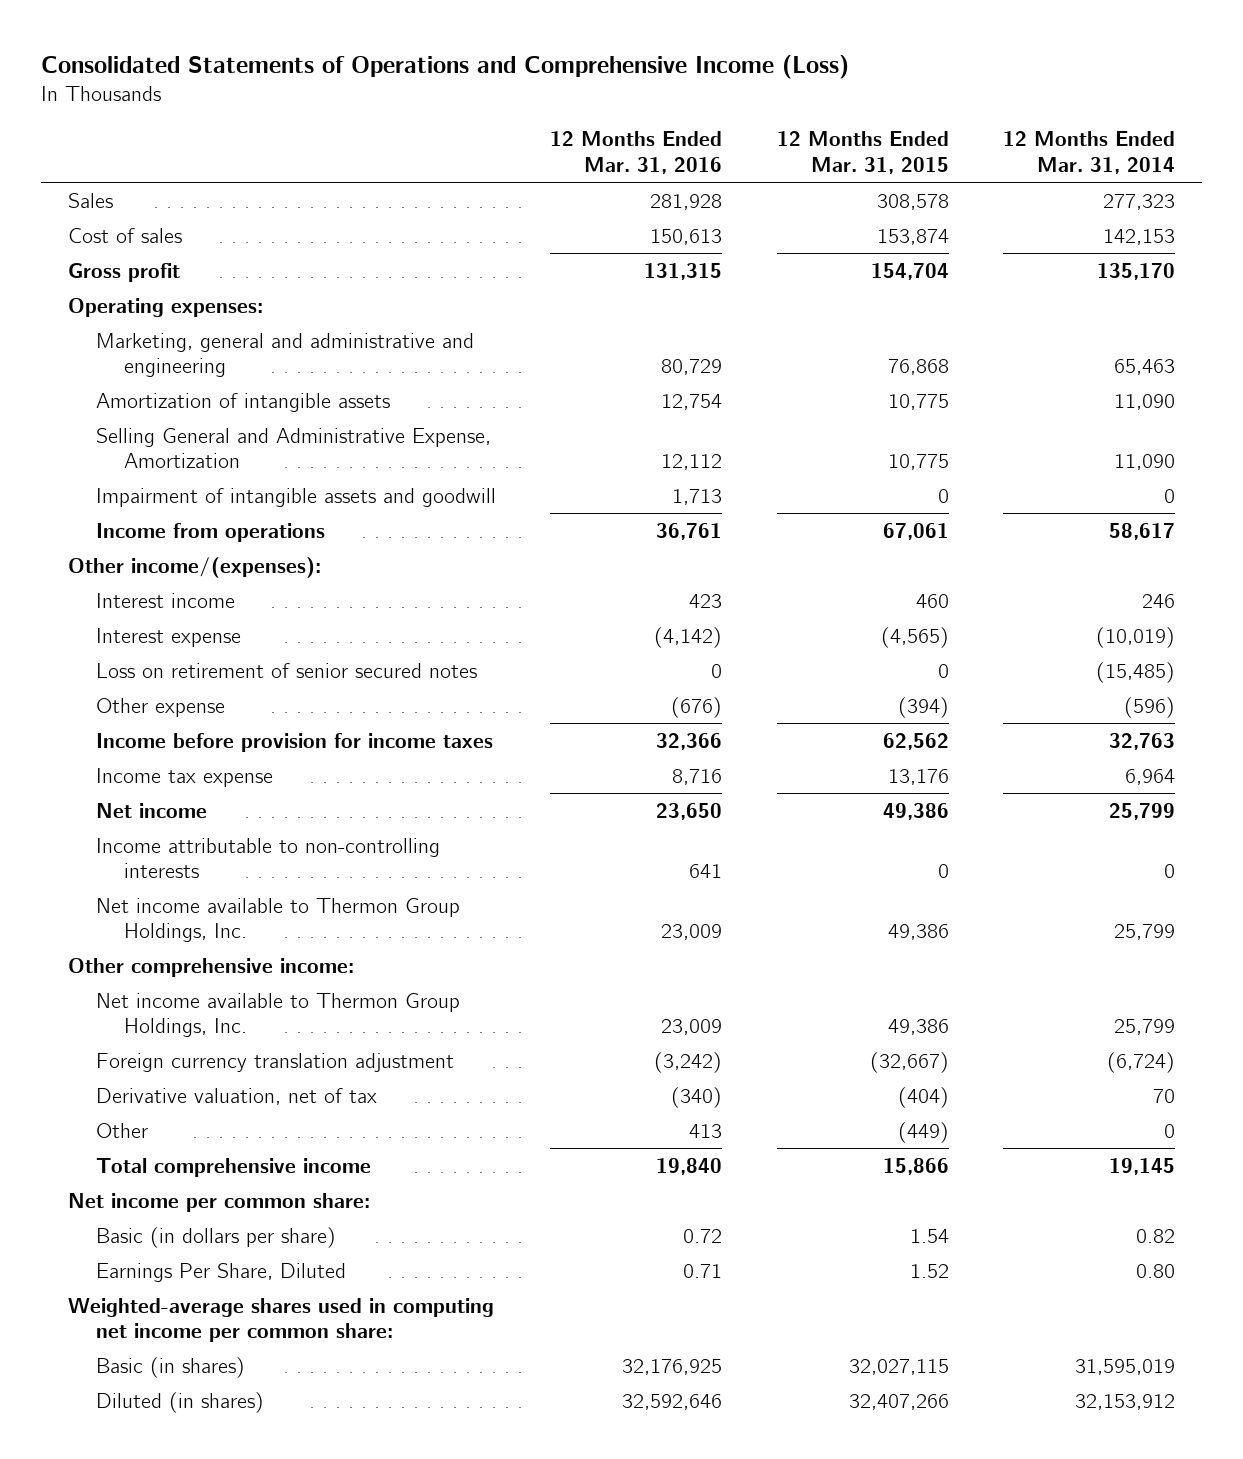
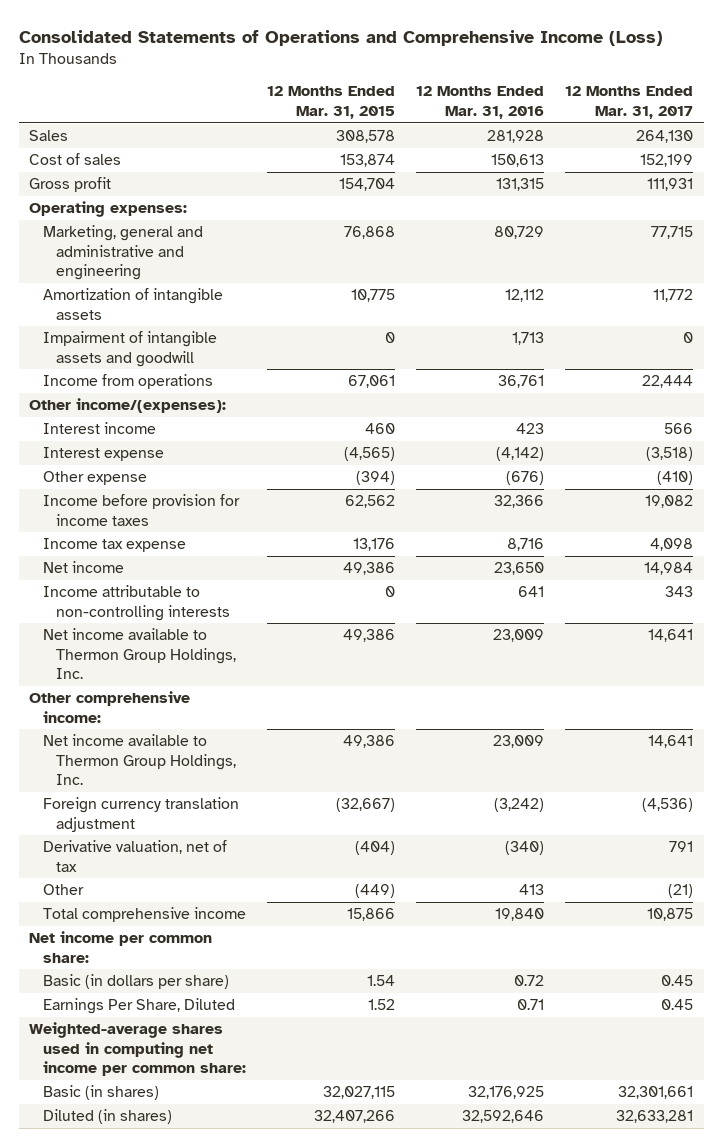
- | 12 Months Ended Mar. 31, 2016 | 12 Months Ended Mar. 31, 2015 | 12 Months Ended Mar. 31, 2014
+ | 12 Months Ended Mar. 31, 2015 | 12 Months Ended Mar. 31, 2016 | 12 Months Ended Mar. 31, 2017
- Amortization of intangible assets | 12,754 | 10,775 | 11,090
- Selling General and Administrative Expense, Amortization | 12,112 | 10,775 | 11,090
+ Amortization of intangible assets | 10,775 | 12,112 | 11,772
- Loss on retirement of senior secured notes | 0 | 0 | (15,485)

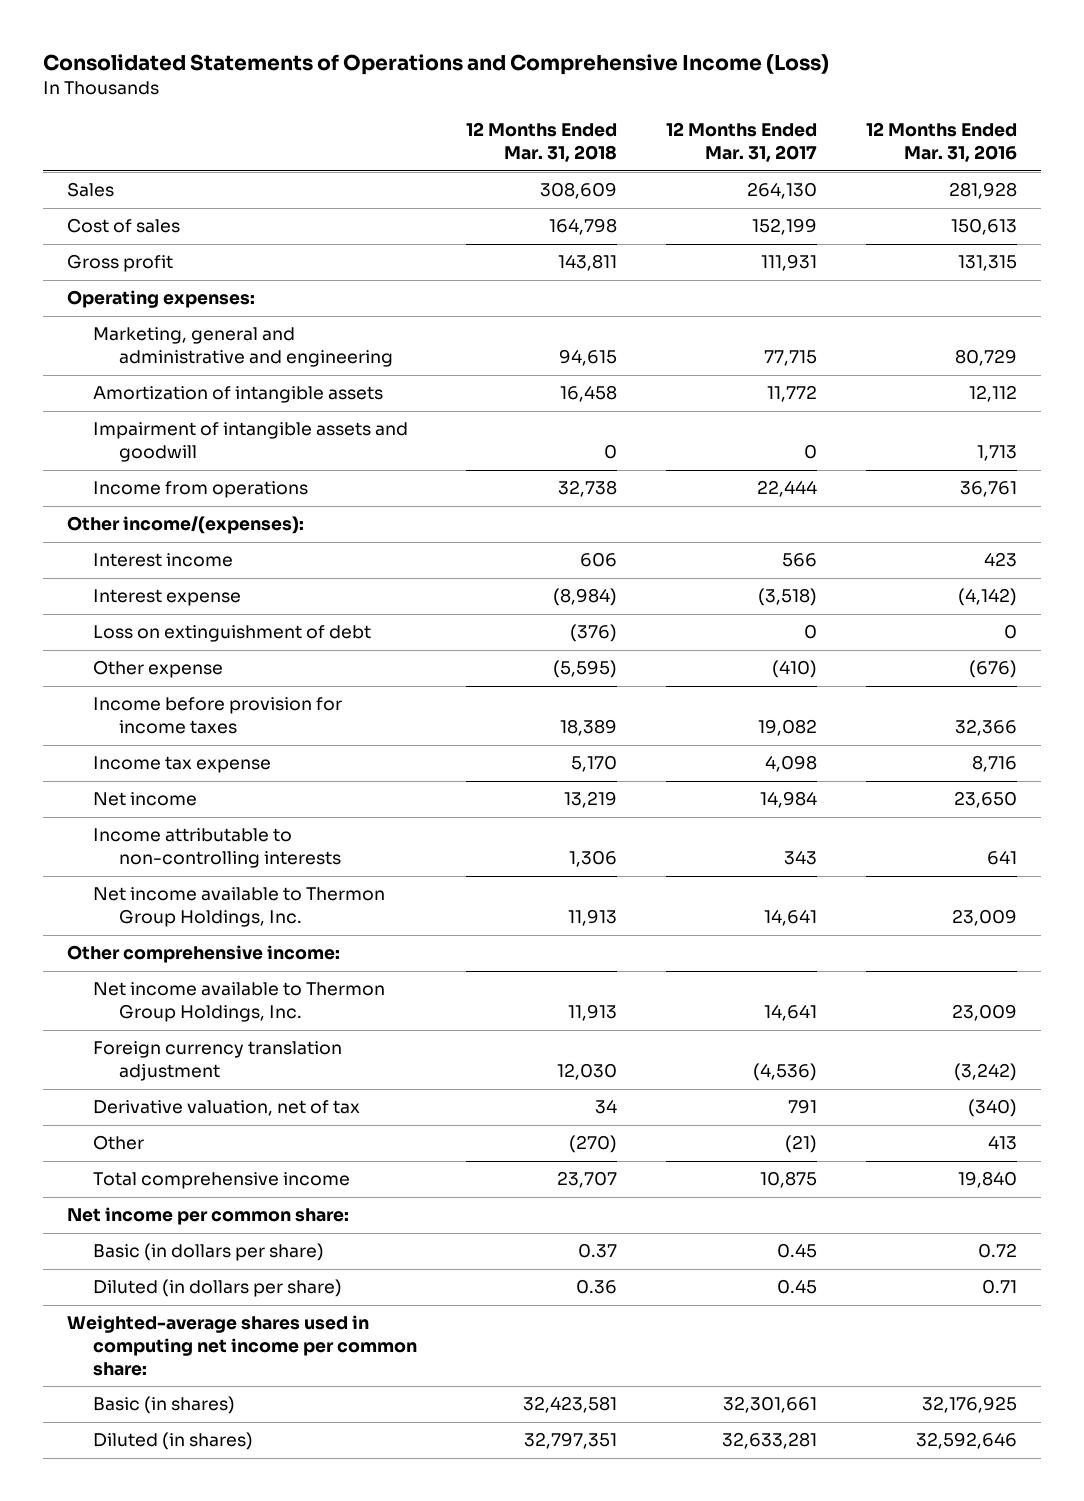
- | 12 Months Ended Mar. 31, 2015 | 12 Months Ended Mar. 31, 2016 | 12 Months Ended Mar. 31, 2017
+ | 12 Months Ended Mar. 31, 2018 | 12 Months Ended Mar. 31, 2017 | 12 Months Ended Mar. 31, 2016
+ Loss on extinguishment of debt | (376) | 0 | 0
- Earnings Per Share, Diluted | 1.52 | 0.71 | 0.45
+ Diluted (in dollars per share) | 0.36 | 0.45 | 0.71

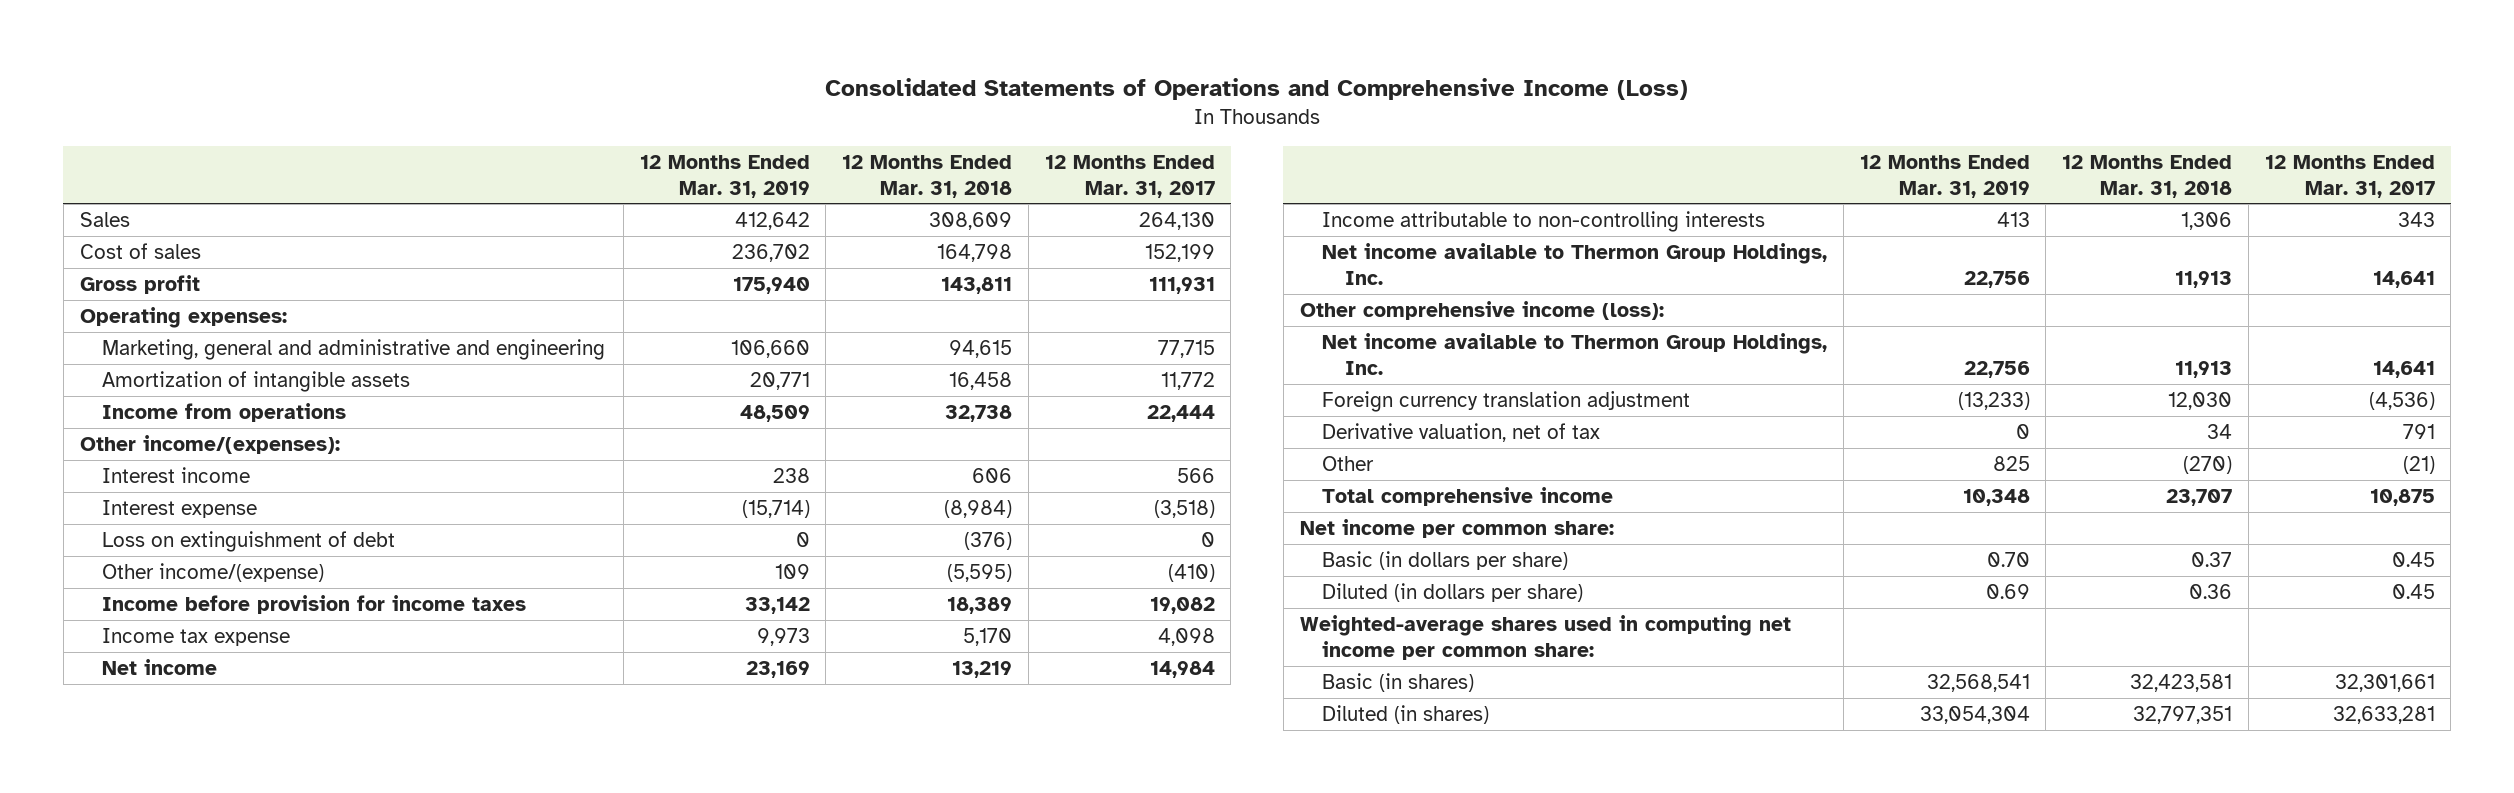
- | 12 Months Ended Mar. 31, 2018 | 12 Months Ended Mar. 31, 2017 | 12 Months Ended Mar. 31, 2016
+ | 12 Months Ended Mar. 31, 2019 | 12 Months Ended Mar. 31, 2018 | 12 Months Ended Mar. 31, 2017
- Impairment of intangible assets and goodwill | 0 | 0 | 1,713
- Other expense | (5,595) | (410) | (676)
+ Other income/(expense) | 109 | (5,595) | (410)
- Other comprehensive income:
+ Other comprehensive income (loss):

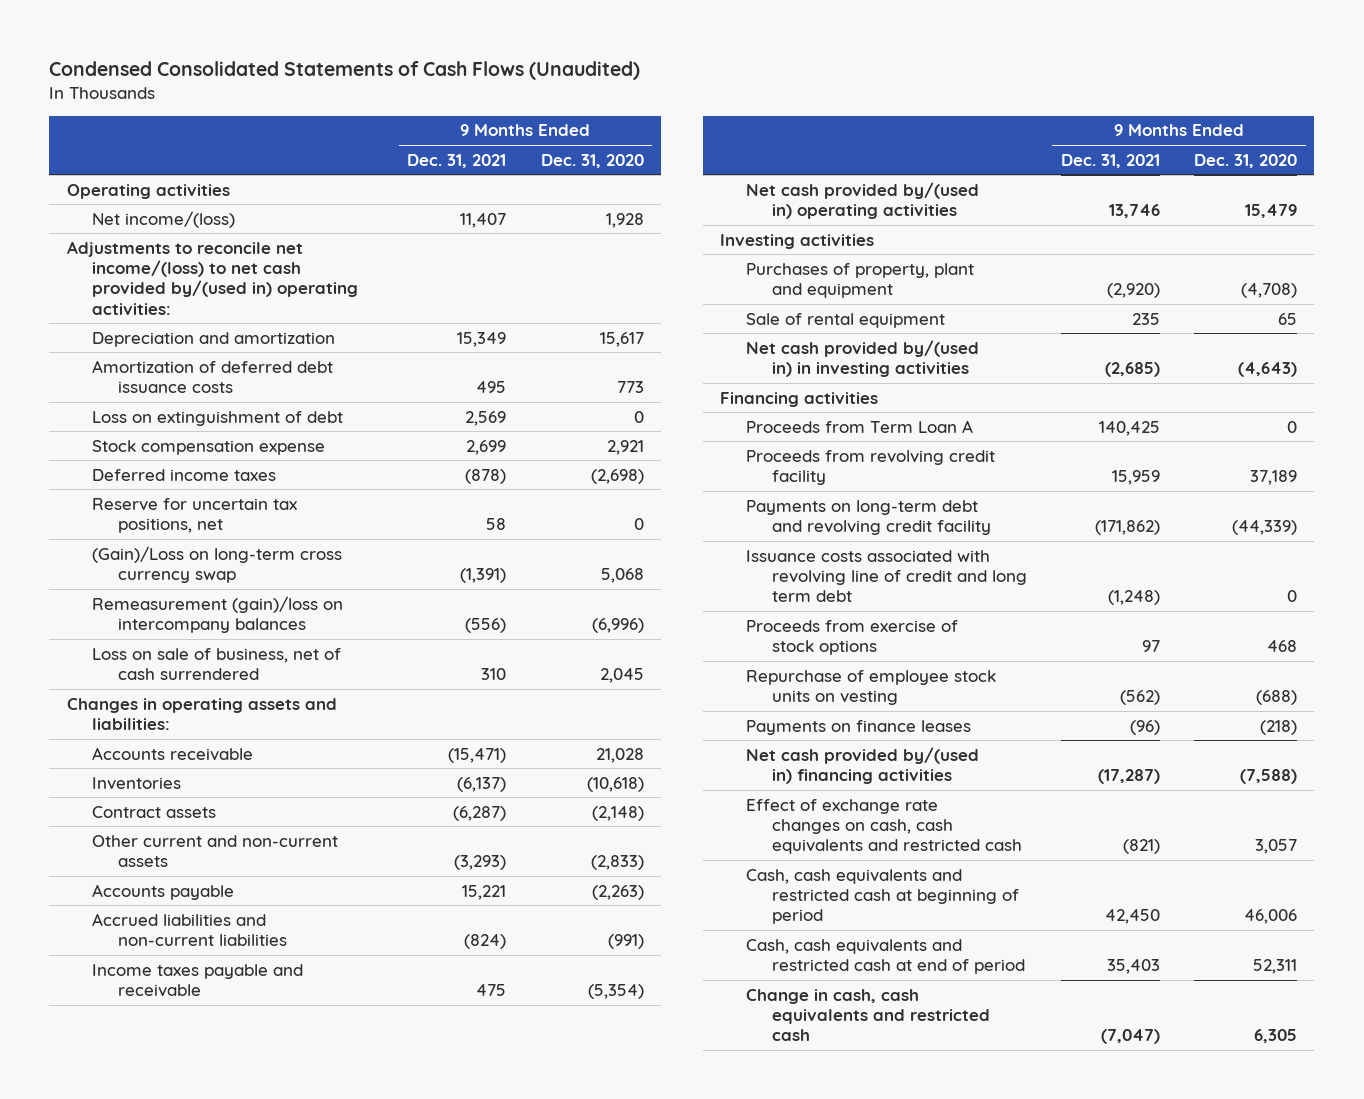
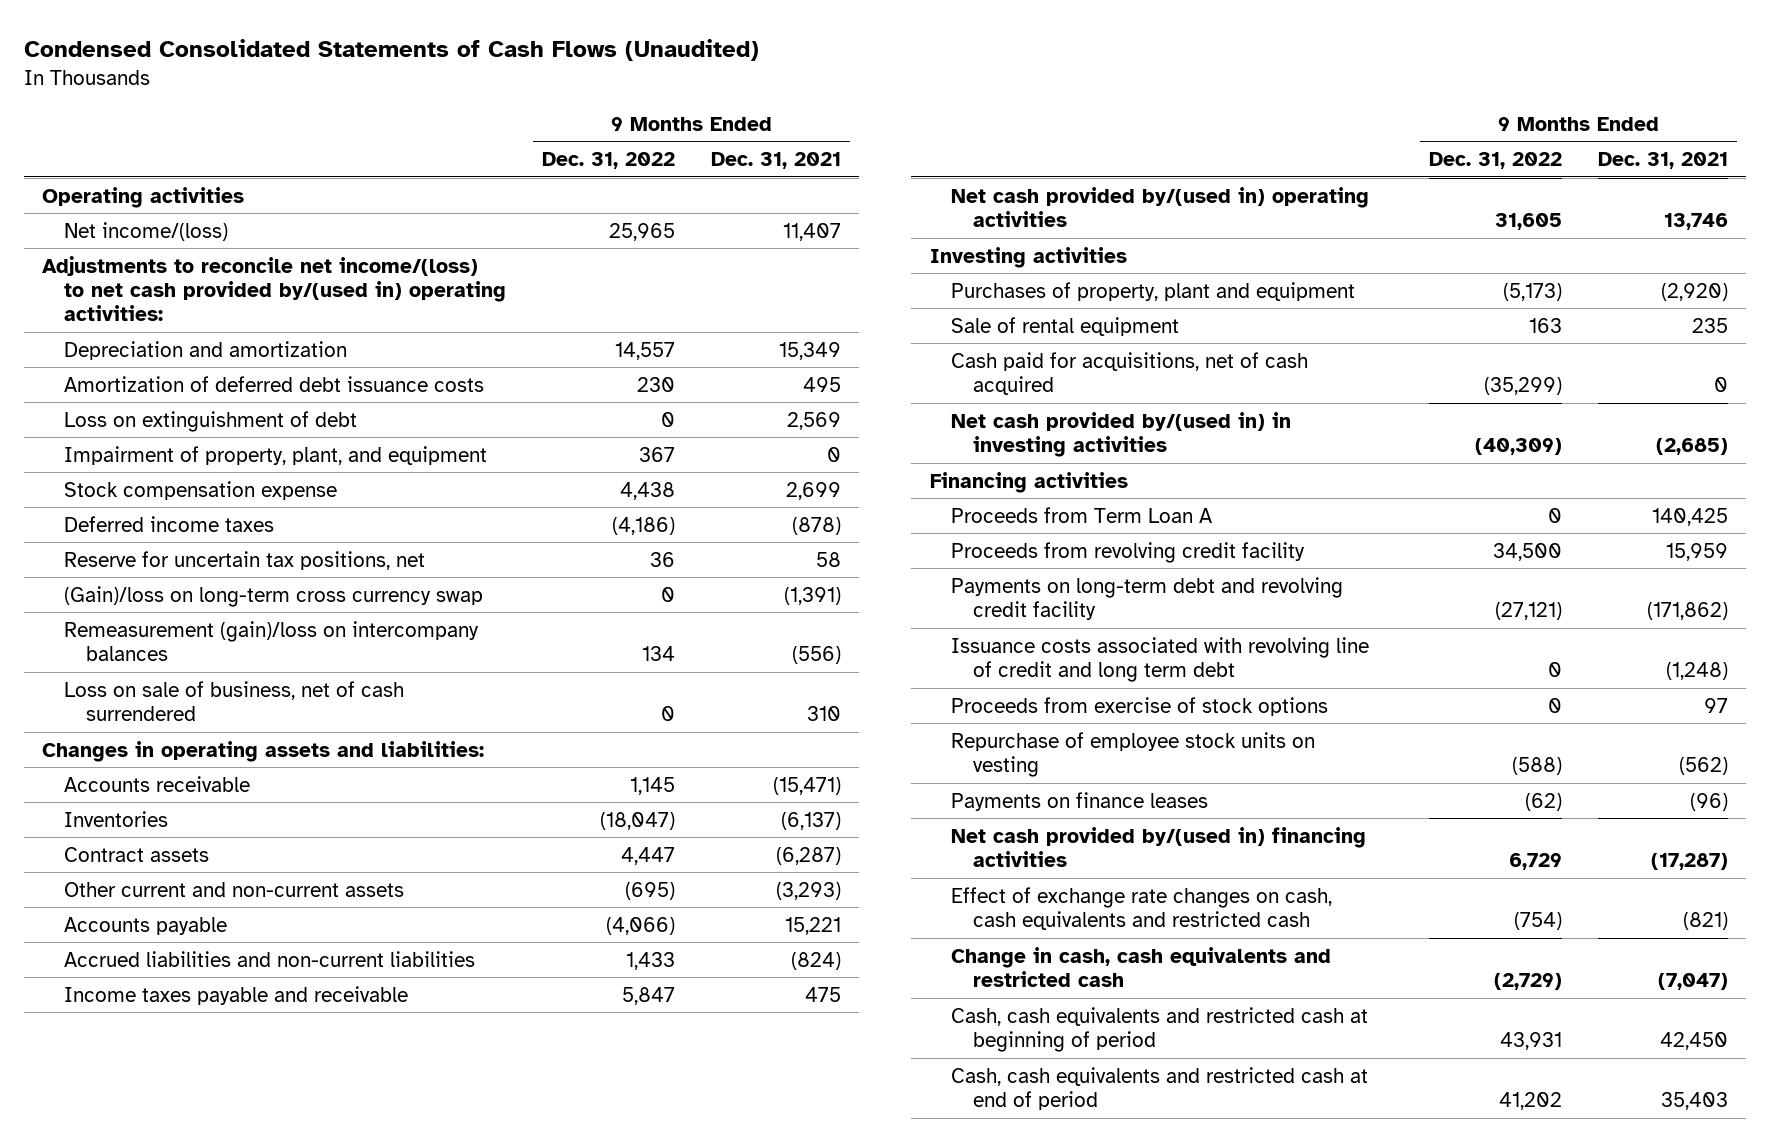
- | 9 Months Ended Dec. 31, 2021 | 9 Months Ended Dec. 31, 2020
+ | 9 Months Ended Dec. 31, 2022 | 9 Months Ended Dec. 31, 2021
+ Impairment of property, plant, and equipment | 367 | 0
- (Gain)/Loss on long-term cross currency swap | (1,391) | 5,068
+ (Gain)/loss on long-term cross currency swap | 0 | (1,391)
+ Cash paid for acquisitions, net of cash acquired | (35,299) | 0
moved up: Change in cash, cash equivalents and restricted cash | (2,729) | (7,047)

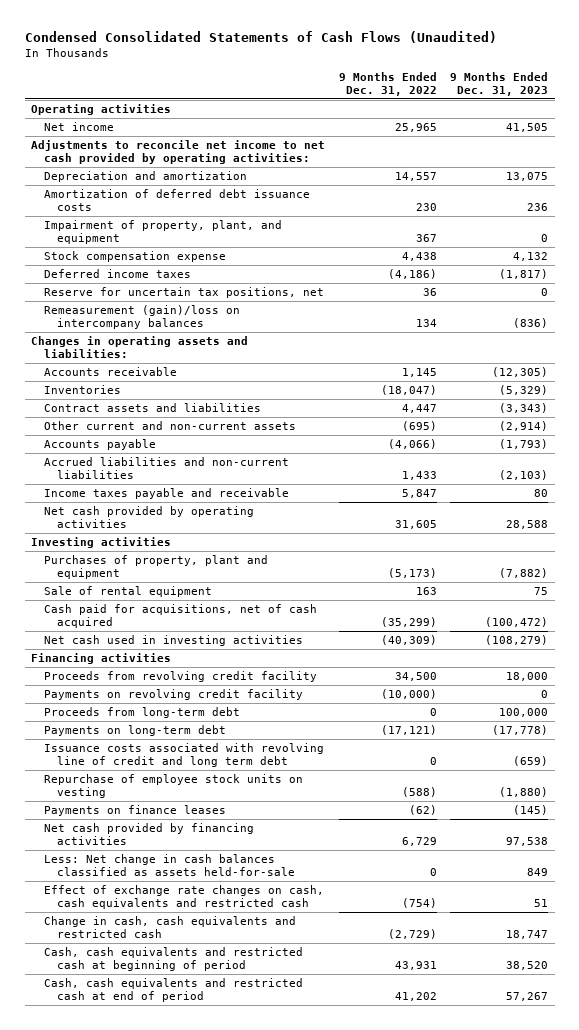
- | 9 Months Ended Dec. 31, 2022 | 9 Months Ended Dec. 31, 2021
+ | 9 Months Ended Dec. 31, 2022 | 9 Months Ended Dec. 31, 2023
- Net income/(loss) | 25,965 | 11,407
- Adjustments to reconcile net income/(loss) to net cash provided by/(used in) operating activities:
+ Net income | 25,965 | 41,505
+ Adjustments to reconcile net income to net cash provided by operating activities:
- Loss on extinguishment of debt | 0 | 2,569
- (Gain)/loss on long-term cross currency swap | 0 | (1,391)
- Loss on sale of business, net of cash surrendered | 0 | 310
- Contract assets | 4,447 | (6,287)
+ Contract assets and liabilities | 4,447 | (3,343)
- Net cash provided by/(used in) operating activities | 31,605 | 13,746
+ Net cash provided by operating activities | 31,605 | 28,588
- Net cash provided by/(used in) in investing activities | (40,309) | (2,685)
+ Net cash used in investing activities | (40,309) | (108,279)
- Proceeds from Term Loan A | 0 | 140,425
- Payments on long-term debt and revolving credit facility | (27,121) | (171,862)
+ Payments on revolving credit facility | (10,000) | 0
+ Proceeds from long-term debt | 0 | 100,000
+ Payments on long-term debt | (17,121) | (17,778)
- Proceeds from exercise of stock options | 0 | 97
- Net cash provided by/(used in) financing activities | 6,729 | (17,287)
+ Net cash provided by financing activities | 6,729 | 97,538
+ Less: Net change in cash balances classified as assets held-for-sale | 0 | 849

